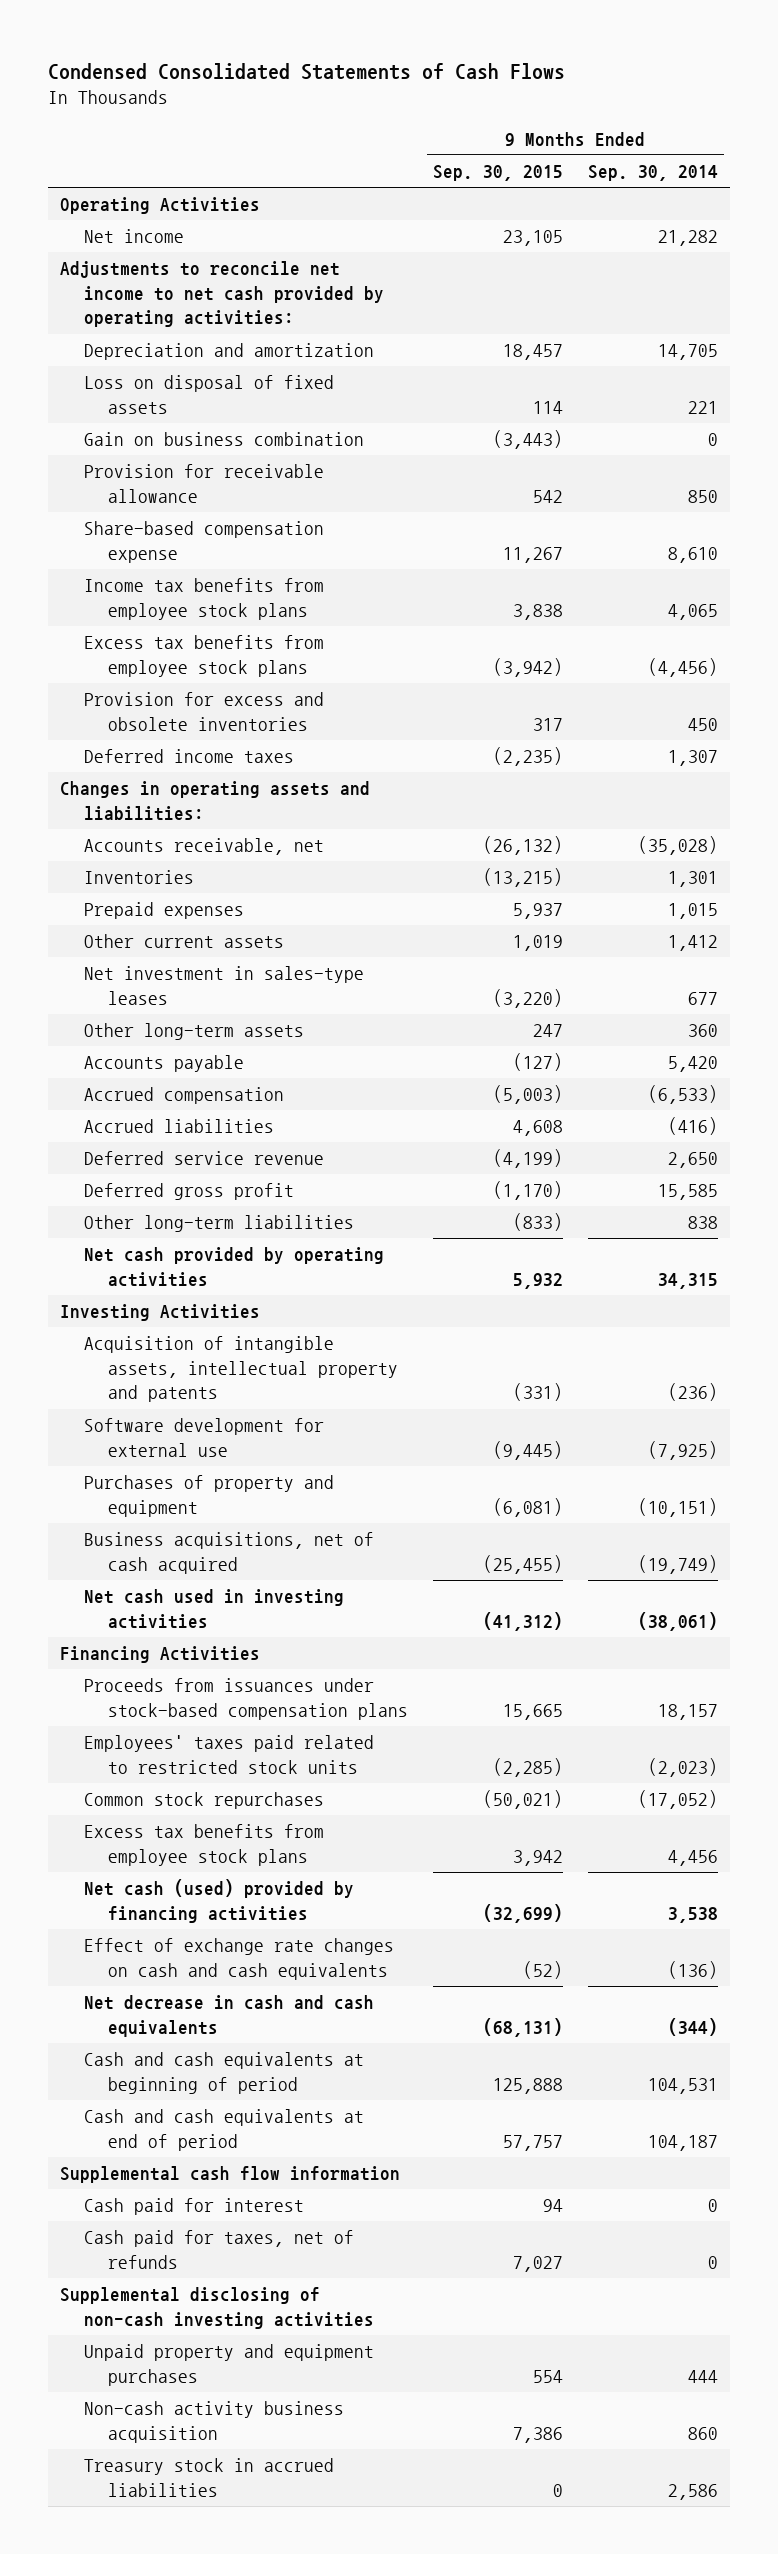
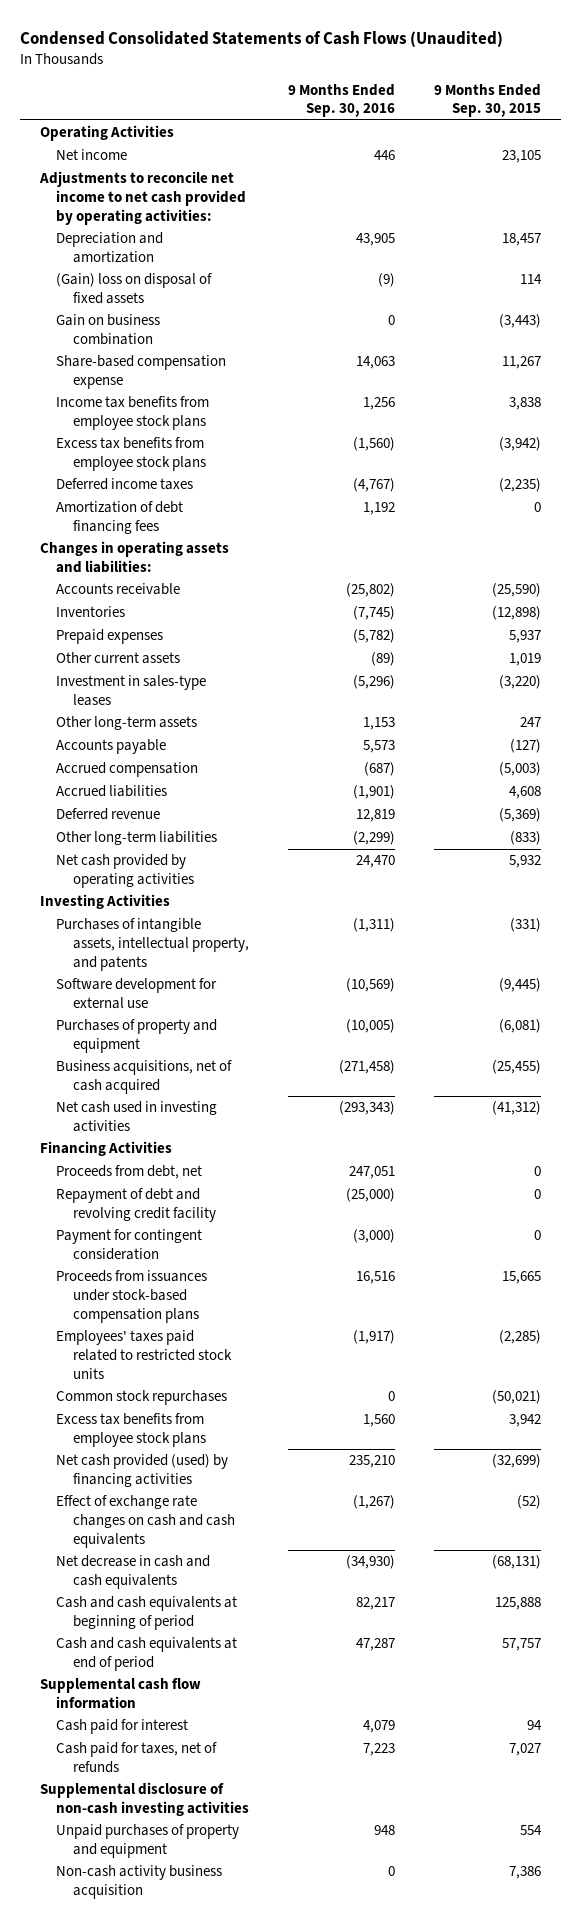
- Condensed Consolidated Statements of Cash Flows
+ Condensed Consolidated Statements of Cash Flows (Unaudited)
- | 9 Months Ended Sep. 30, 2015 | 9 Months Ended Sep. 30, 2014
+ | 9 Months Ended Sep. 30, 2016 | 9 Months Ended Sep. 30, 2015
- Loss on disposal of fixed assets | 114 | 221
+ (Gain) loss on disposal of fixed assets | (9) | 114
- Provision for receivable allowance | 542 | 850
- Provision for excess and obsolete inventories | 317 | 450
+ Amortization of debt financing fees | 1,192 | 0
- Accounts receivable, net | (26,132) | (35,028)
- Inventories | (13,215) | 1,301
+ Accounts receivable | (25,802) | (25,590)
+ Inventories | (7,745) | (12,898)
- Net investment in sales-type leases | (3,220) | 677
+ Investment in sales-type leases | (5,296) | (3,220)
- Deferred service revenue | (4,199) | 2,650
- Deferred gross profit | (1,170) | 15,585
+ Deferred revenue | 12,819 | (5,369)
- Acquisition of intangible assets, intellectual property and patents | (331) | (236)
+ Purchases of intangible assets, intellectual property, and patents | (1,311) | (331)
+ Proceeds from debt, net | 247,051 | 0
+ Repayment of debt and revolving credit facility | (25,000) | 0
+ Payment for contingent consideration | (3,000) | 0
- Net cash (used) provided by financing activities | (32,699) | 3,538
+ Net cash provided (used) by financing activities | 235,210 | (32,699)
- Supplemental disclosing of non-cash investing activities
- Unpaid property and equipment purchases | 554 | 444
+ Supplemental disclosure of non-cash investing activities
+ Unpaid purchases of property and equipment | 948 | 554
- Treasury stock in accrued liabilities | 0 | 2,586

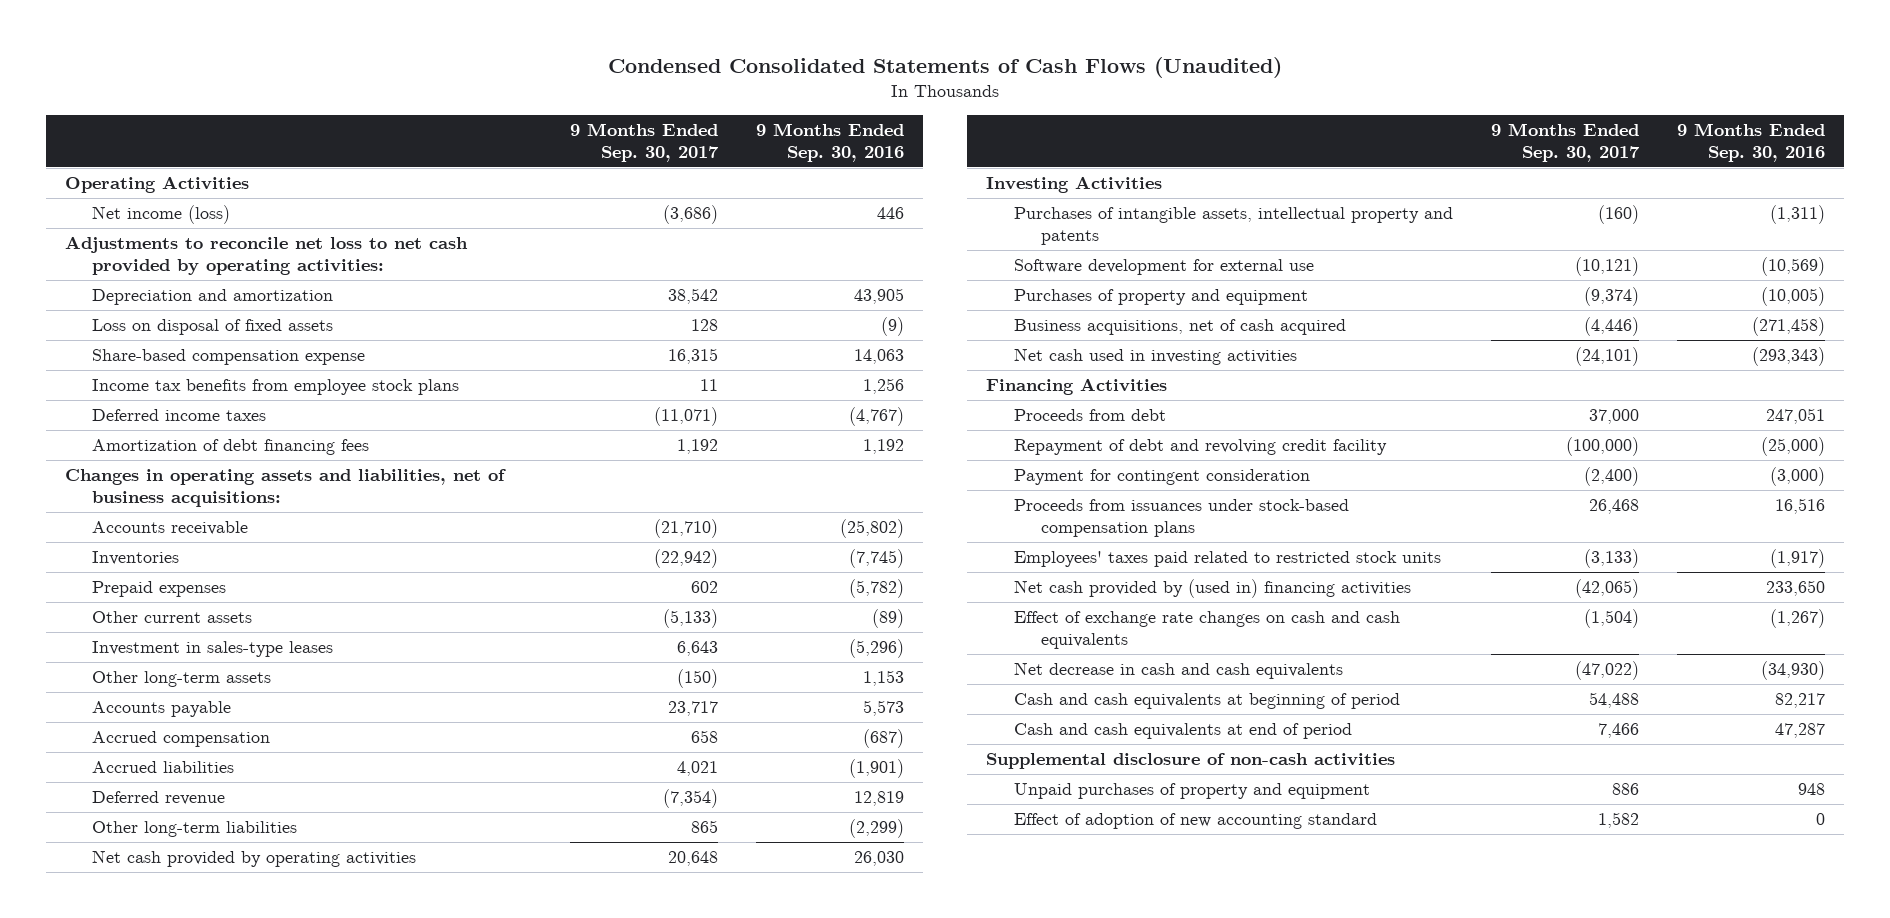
- | 9 Months Ended Sep. 30, 2016 | 9 Months Ended Sep. 30, 2015
+ | 9 Months Ended Sep. 30, 2017 | 9 Months Ended Sep. 30, 2016
- Net income | 446 | 23,105
- Adjustments to reconcile net income to net cash provided by operating activities:
+ Net income (loss) | (3,686) | 446
+ Adjustments to reconcile net loss to net cash provided by operating activities:
- (Gain) loss on disposal of fixed assets | (9) | 114
- Gain on business combination | 0 | (3,443)
+ Loss on disposal of fixed assets | 128 | (9)
- Excess tax benefits from employee stock plans | (1,560) | (3,942)
- Changes in operating assets and liabilities:
+ Changes in operating assets and liabilities, net of business acquisitions:
- Net cash provided by operating activities | 24,470 | 5,932
+ Net cash provided by operating activities | 20,648 | 26,030
- Purchases of intangible assets, intellectual property, and patents | (1,311) | (331)
+ Purchases of intangible assets, intellectual property and patents | (160) | (1,311)
- Proceeds from debt, net | 247,051 | 0
+ Proceeds from debt | 37,000 | 247,051
- Common stock repurchases | 0 | (50,021)
- Excess tax benefits from employee stock plans | 1,560 | 3,942
- Net cash provided (used) by financing activities | 235,210 | (32,699)
+ Net cash provided by (used in) financing activities | (42,065) | 233,650
- Supplemental cash flow information
- Cash paid for interest | 4,079 | 94
- Cash paid for taxes, net of refunds | 7,223 | 7,027
- Supplemental disclosure of non-cash investing activities
+ Supplemental disclosure of non-cash activities
- Non-cash activity business acquisition | 0 | 7,386
+ Effect of adoption of new accounting standard | 1,582 | 0

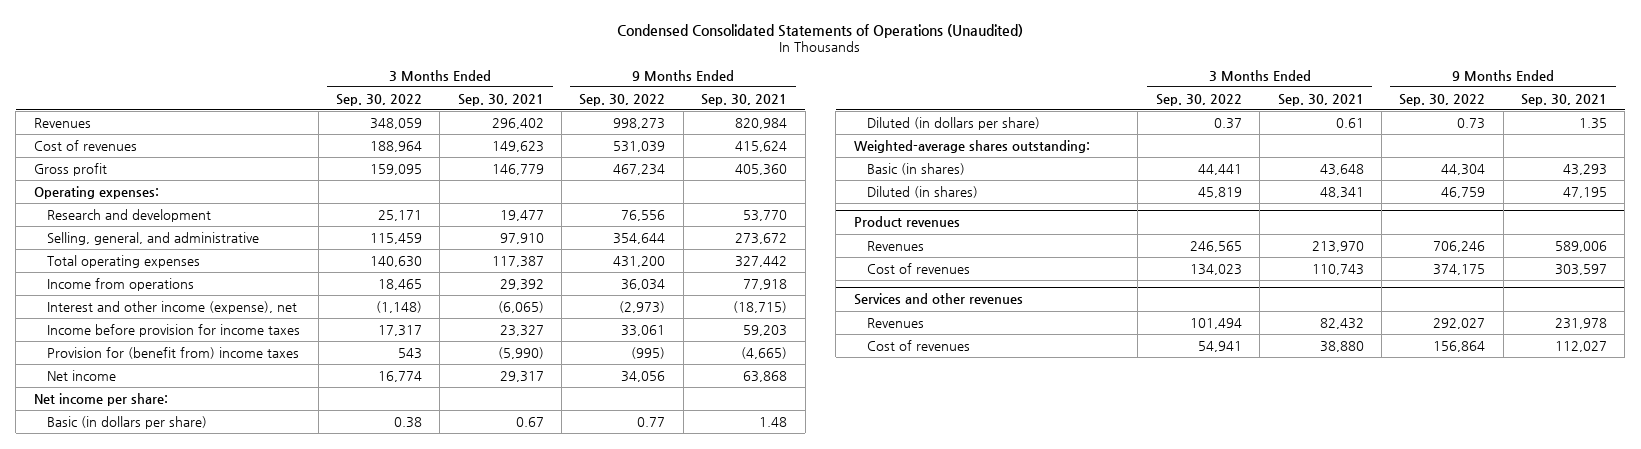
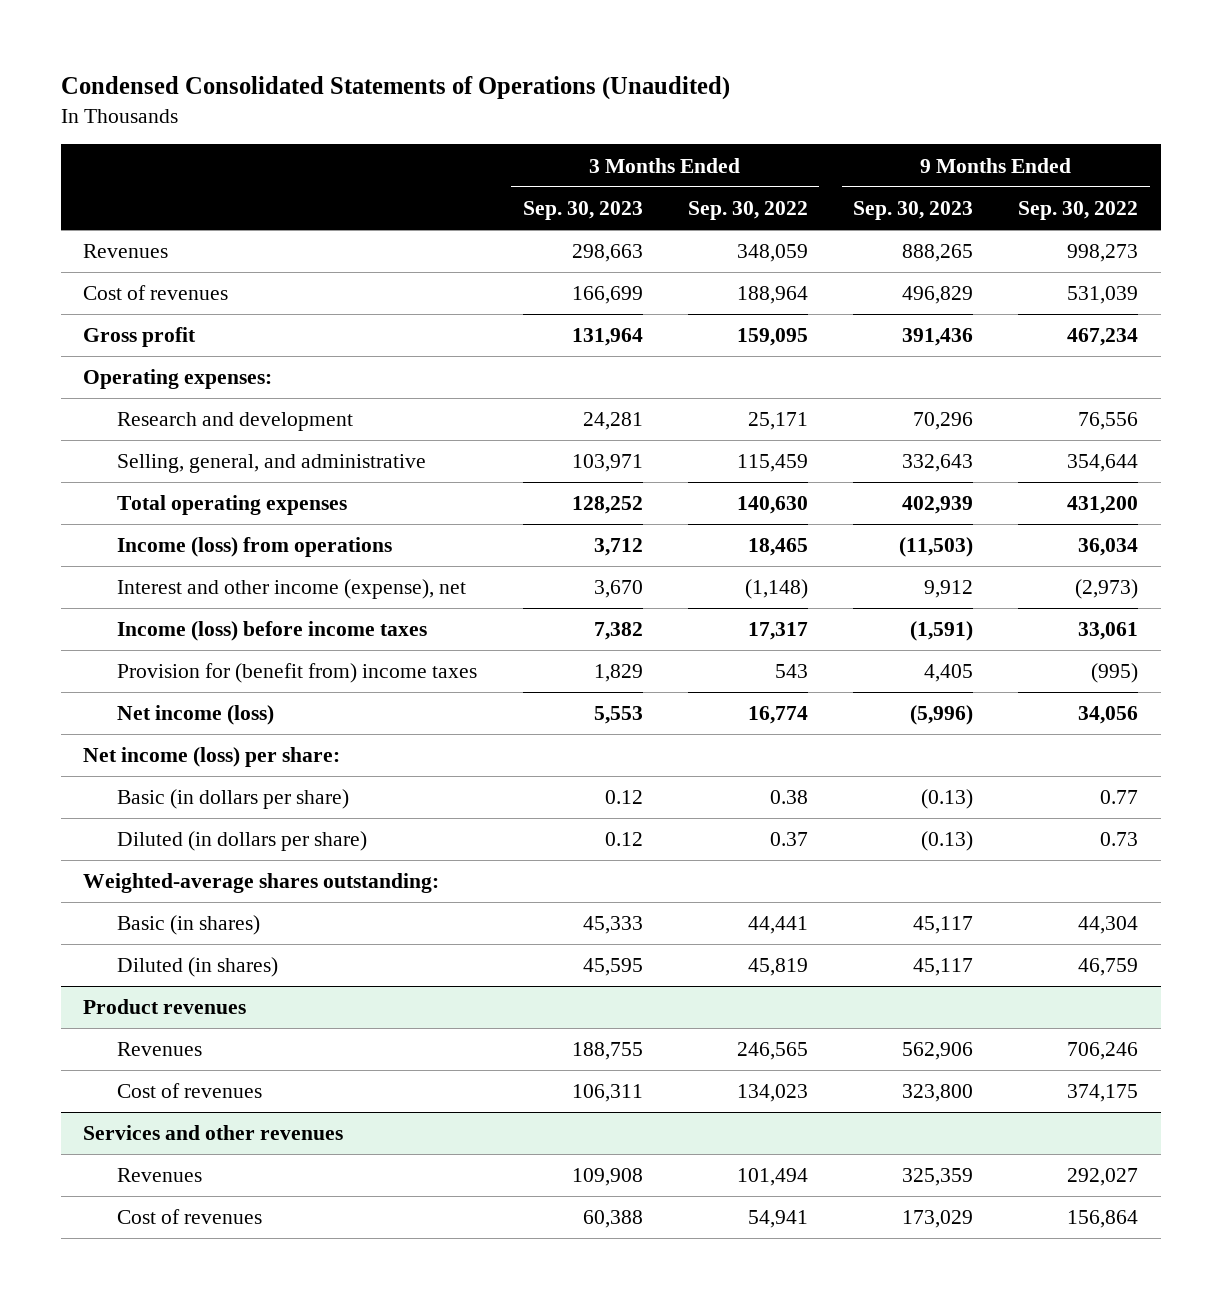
- | 3 Months Ended Sep. 30, 2022 | 3 Months Ended Sep. 30, 2021 | 9 Months Ended Sep. 30, 2022 | 9 Months Ended Sep. 30, 2021
+ | 3 Months Ended Sep. 30, 2023 | 3 Months Ended Sep. 30, 2022 | 9 Months Ended Sep. 30, 2023 | 9 Months Ended Sep. 30, 2022
- Income from operations | 18,465 | 29,392 | 36,034 | 77,918
+ Income (loss) from operations | 3,712 | 18,465 | (11,503) | 36,034
- Income before provision for income taxes | 17,317 | 23,327 | 33,061 | 59,203
+ Income (loss) before income taxes | 7,382 | 17,317 | (1,591) | 33,061
- Net income | 16,774 | 29,317 | 34,056 | 63,868
- Net income per share:
+ Net income (loss) | 5,553 | 16,774 | (5,996) | 34,056
+ Net income (loss) per share:

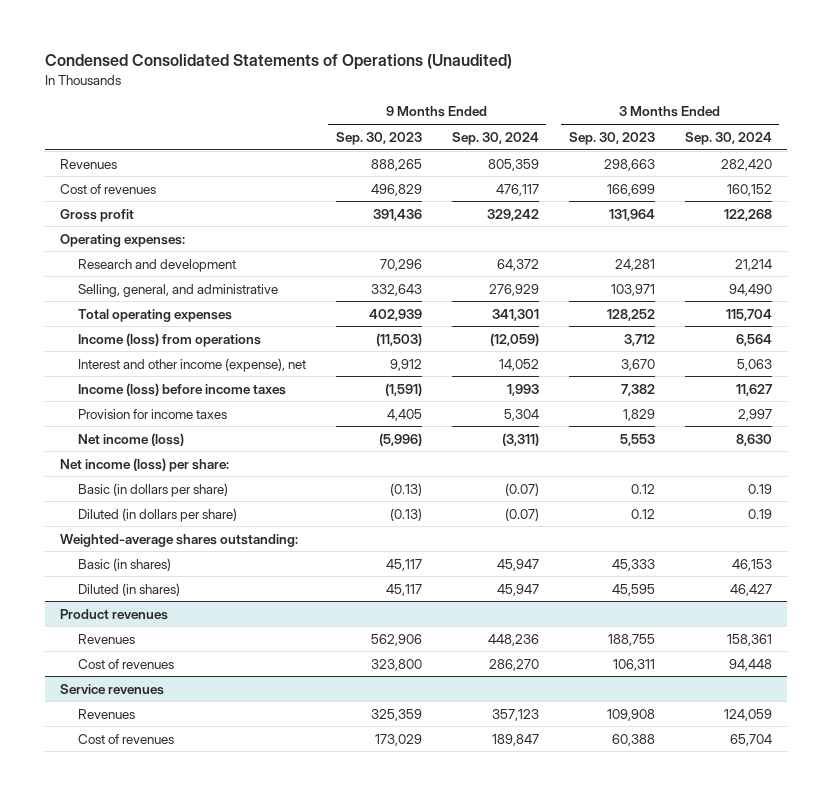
- | 3 Months Ended Sep. 30, 2023 | 3 Months Ended Sep. 30, 2022 | 9 Months Ended Sep. 30, 2023 | 9 Months Ended Sep. 30, 2022
+ | 9 Months Ended Sep. 30, 2023 | 9 Months Ended Sep. 30, 2024 | 3 Months Ended Sep. 30, 2023 | 3 Months Ended Sep. 30, 2024
- Provision for (benefit from) income taxes | 1,829 | 543 | 4,405 | (995)
+ Provision for income taxes | 4,405 | 5,304 | 1,829 | 2,997
- Services and other revenues
+ Service revenues

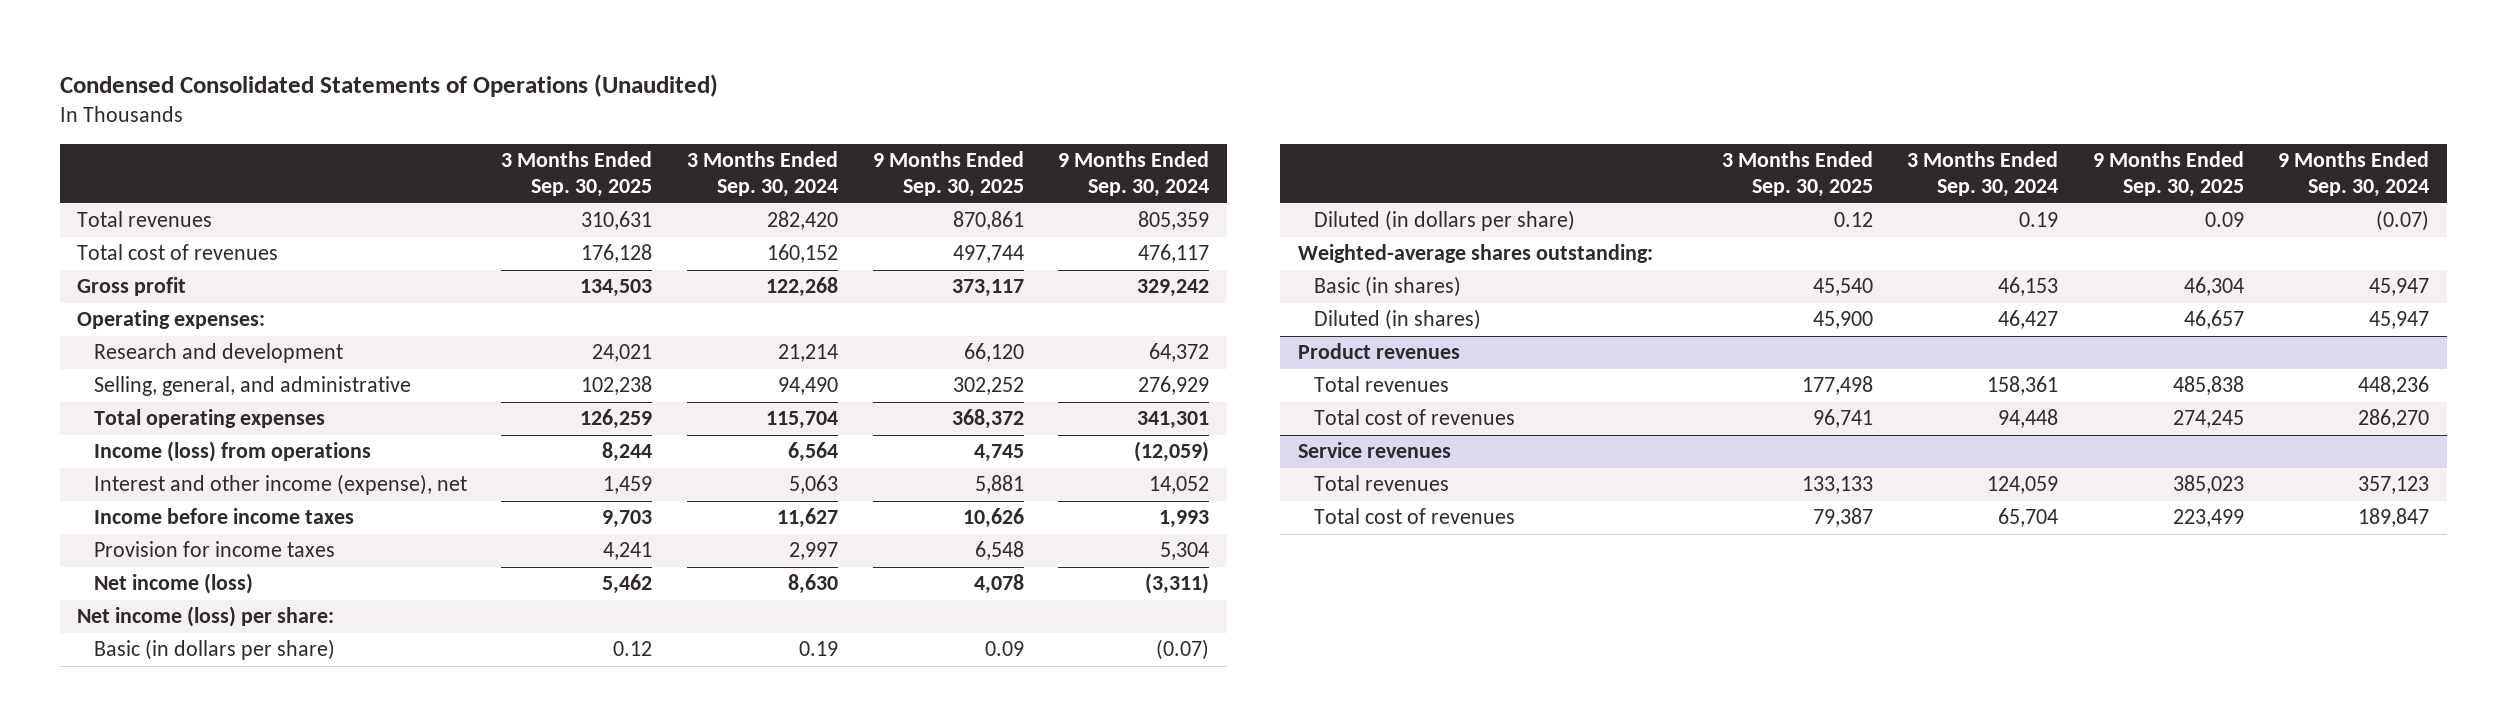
- | 9 Months Ended Sep. 30, 2023 | 9 Months Ended Sep. 30, 2024 | 3 Months Ended Sep. 30, 2023 | 3 Months Ended Sep. 30, 2024
+ | 3 Months Ended Sep. 30, 2025 | 3 Months Ended Sep. 30, 2024 | 9 Months Ended Sep. 30, 2025 | 9 Months Ended Sep. 30, 2024
- Revenues | 888,265 | 805,359 | 298,663 | 282,420
- Cost of revenues | 496,829 | 476,117 | 166,699 | 160,152
+ Total revenues | 310,631 | 282,420 | 870,861 | 805,359
+ Total cost of revenues | 176,128 | 160,152 | 497,744 | 476,117
- Income (loss) before income taxes | (1,591) | 1,993 | 7,382 | 11,627
+ Income before income taxes | 9,703 | 11,627 | 10,626 | 1,993
@ Product revenues
- Revenues | 562,906 | 448,236 | 188,755 | 158,361
- Cost of revenues | 323,800 | 286,270 | 106,311 | 94,448
+ Total revenues | 177,498 | 158,361 | 485,838 | 448,236
+ Total cost of revenues | 96,741 | 94,448 | 274,245 | 286,270
@ Service revenues
- Revenues | 325,359 | 357,123 | 109,908 | 124,059
- Cost of revenues | 173,029 | 189,847 | 60,388 | 65,704
+ Total revenues | 133,133 | 124,059 | 385,023 | 357,123
+ Total cost of revenues | 79,387 | 65,704 | 223,499 | 189,847

